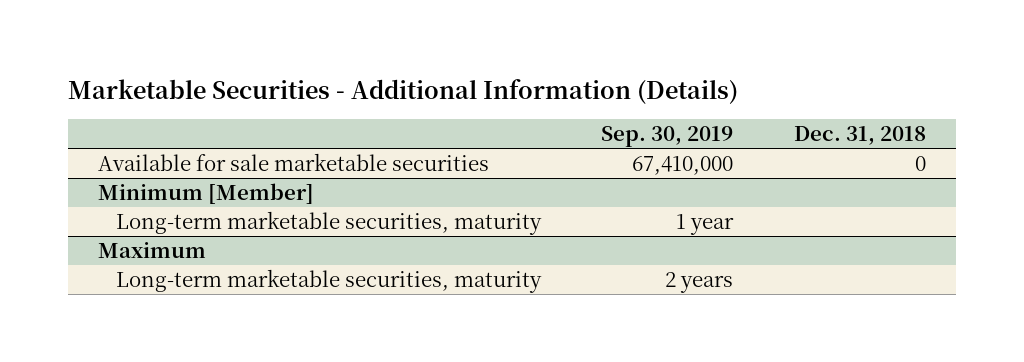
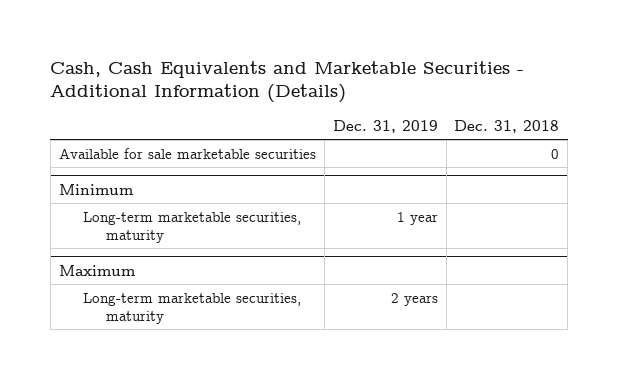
- Marketable Securities - Additional Information (Details)
+ Cash, Cash Equivalents and Marketable Securities - Additional Information (Details)
- | Sep. 30, 2019 | Dec. 31, 2018
+ | Dec. 31, 2019 | Dec. 31, 2018
- Minimum [Member]
+ Minimum

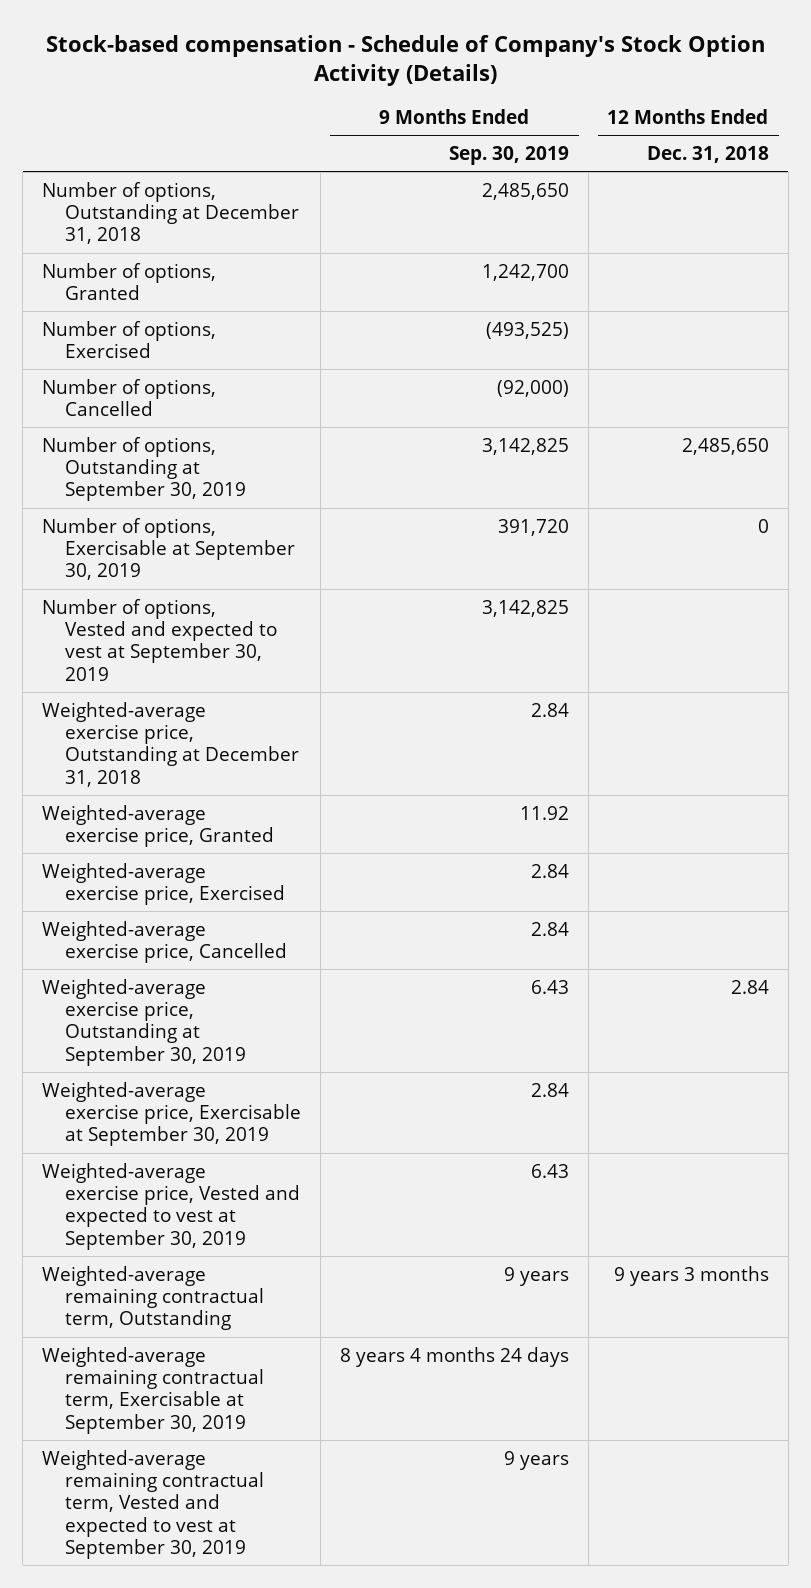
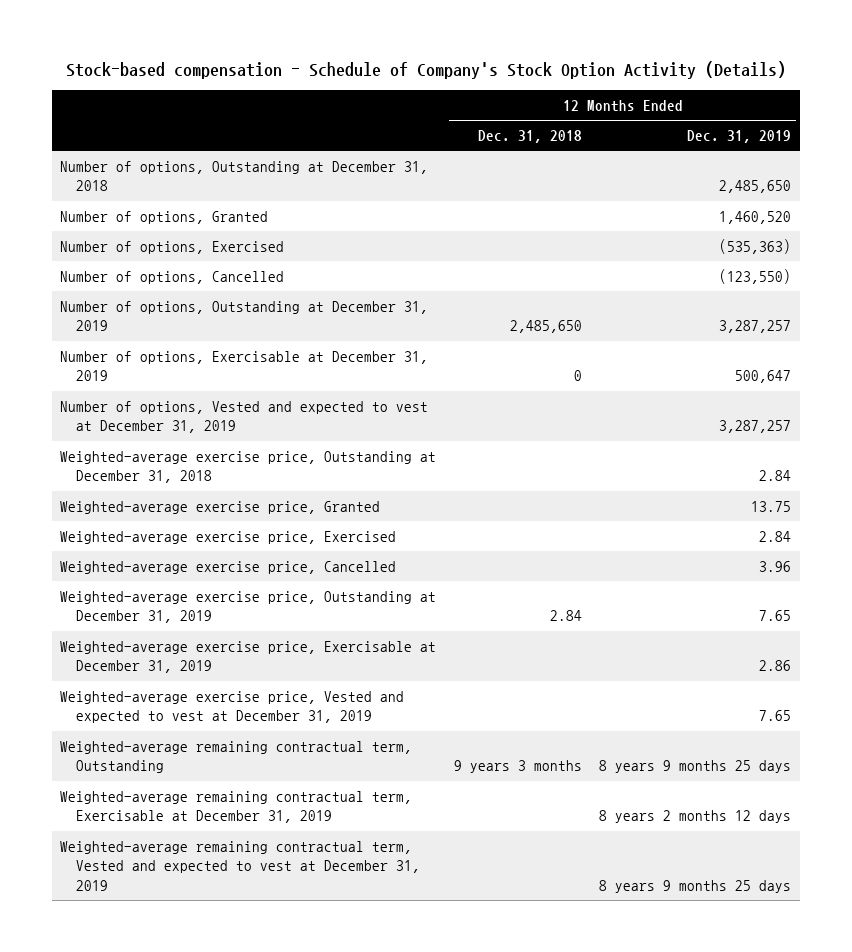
- | 9 Months Ended Sep. 30, 2019 | 12 Months Ended Dec. 31, 2018
+ | 12 Months Ended Dec. 31, 2018 | 12 Months Ended Dec. 31, 2019
- Number of options, Outstanding at September 30, 2019 | 3,142,825 | 2,485,650
- Number of options, Exercisable at September 30, 2019 | 391,720 | 0
- Number of options, Vested and expected to vest at September 30, 2019 | 3,142,825 |
+ Number of options, Outstanding at December 31, 2019 | 2,485,650 | 3,287,257
+ Number of options, Exercisable at December 31, 2019 | 0 | 500,647
+ Number of options, Vested and expected to vest at December 31, 2019 | | 3,287,257
- Weighted-average exercise price, Outstanding at September 30, 2019 | 6.43 | 2.84
- Weighted-average exercise price, Exercisable at September 30, 2019 | 2.84 |
- Weighted-average exercise price, Vested and expected to vest at September 30, 2019 | 6.43 |
+ Weighted-average exercise price, Outstanding at December 31, 2019 | 2.84 | 7.65
+ Weighted-average exercise price, Exercisable at December 31, 2019 | | 2.86
+ Weighted-average exercise price, Vested and expected to vest at December 31, 2019 | | 7.65
- Weighted-average remaining contractual term, Exercisable at September 30, 2019 | 8 years 4 months 24 days |
- Weighted-average remaining contractual term, Vested and expected to vest at September 30, 2019 | 9 years |
+ Weighted-average remaining contractual term, Exercisable at December 31, 2019 | | 8 years 2 months 12 days
+ Weighted-average remaining contractual term, Vested and expected to vest at December 31, 2019 | | 8 years 9 months 25 days

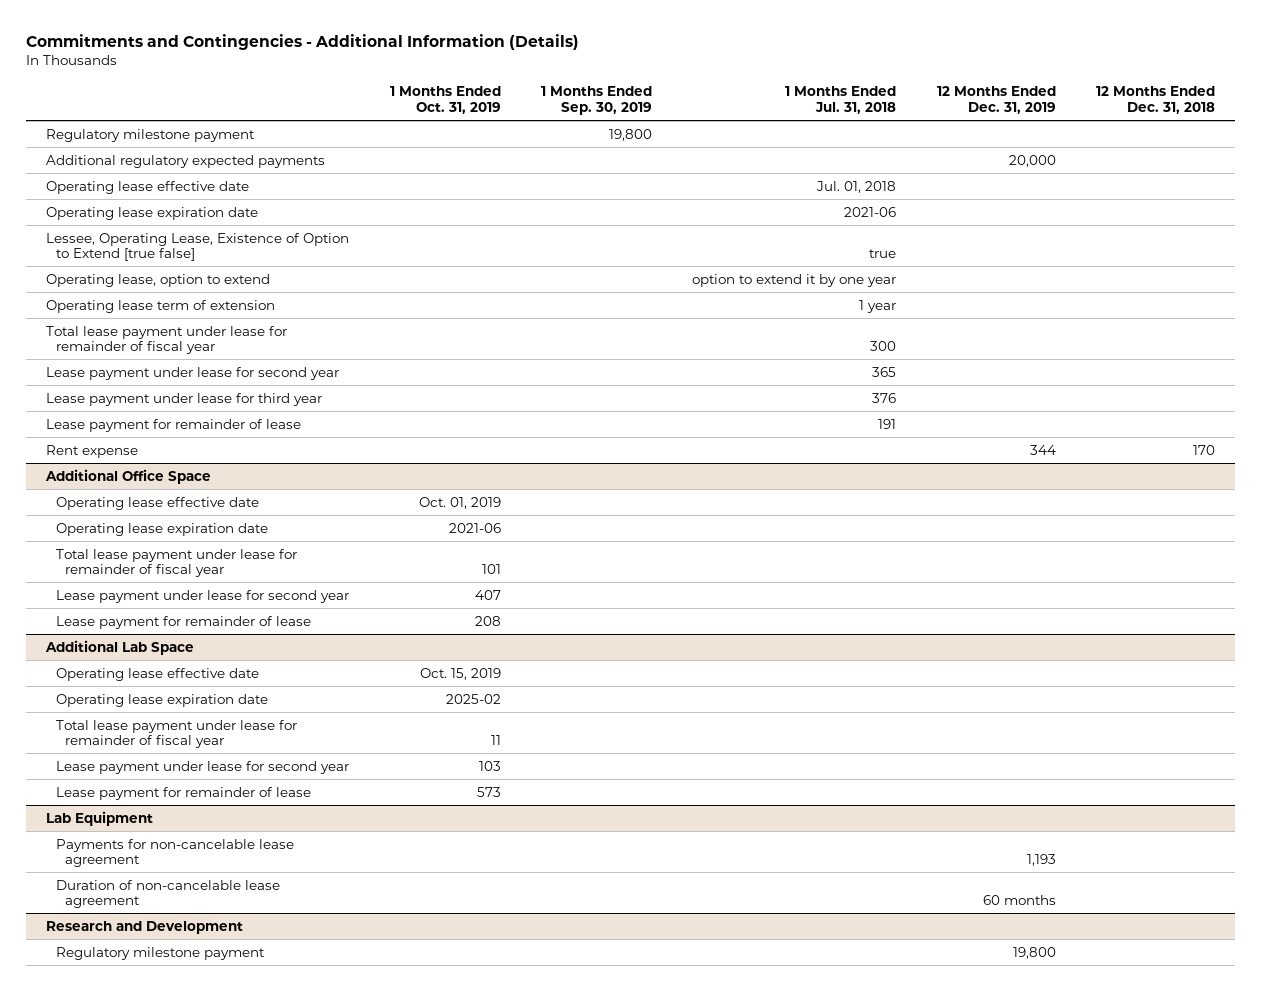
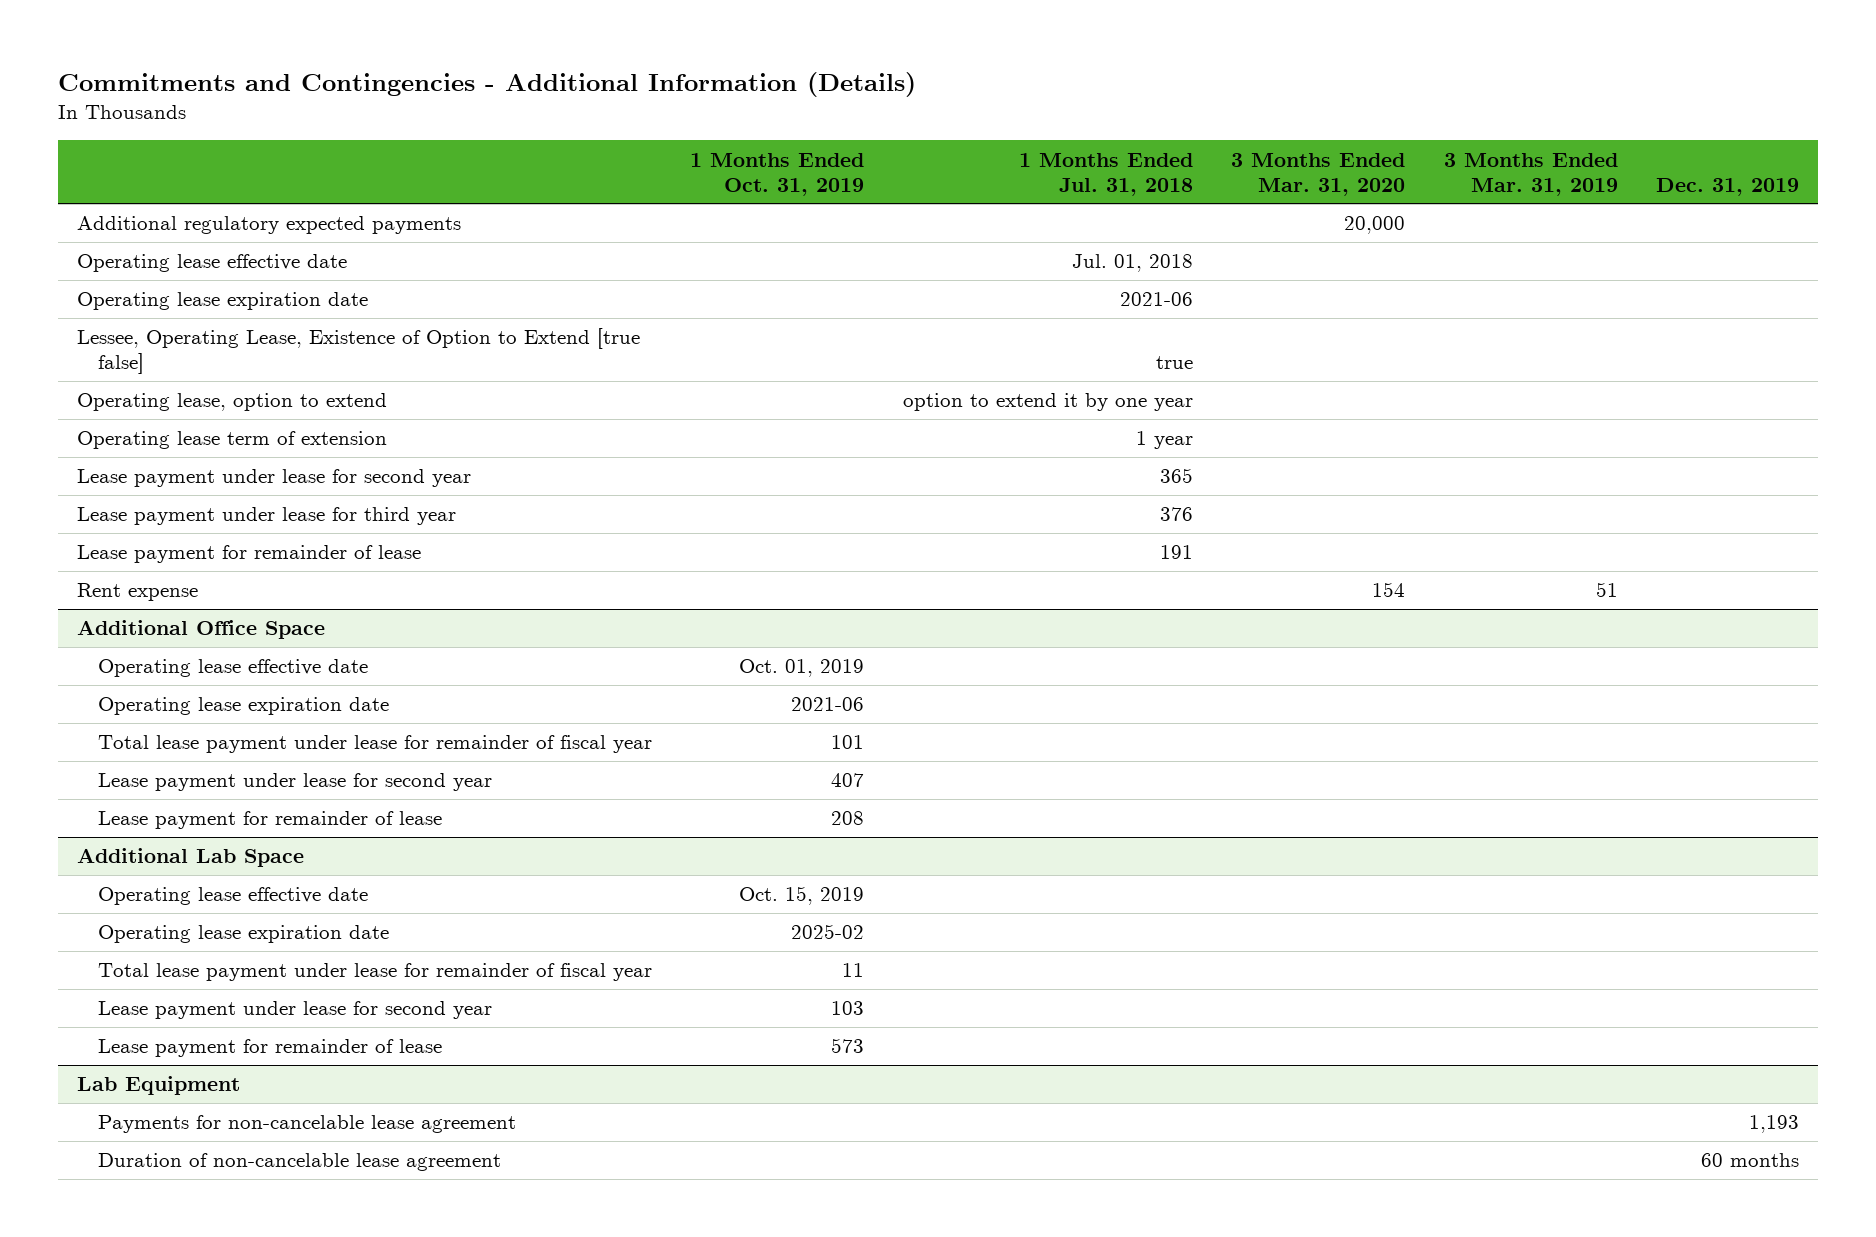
- | 1 Months Ended Oct. 31, 2019 | 1 Months Ended Sep. 30, 2019 | 1 Months Ended Jul. 31, 2018 | 12 Months Ended Dec. 31, 2019 | 12 Months Ended Dec. 31, 2018
+ | 1 Months Ended Oct. 31, 2019 | 1 Months Ended Jul. 31, 2018 | 3 Months Ended Mar. 31, 2020 | 3 Months Ended Mar. 31, 2019 | Dec. 31, 2019
- Regulatory milestone payment | | 19,800 | | |
- Total lease payment under lease for remainder of fiscal year | | | 300 | |
- Research and Development
- Regulatory milestone payment | | | | 19,800 |

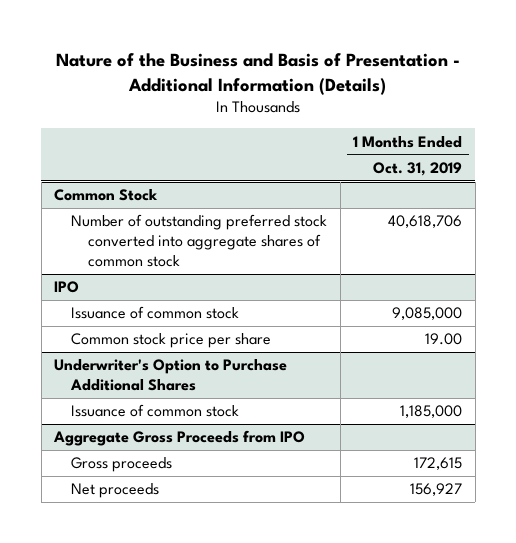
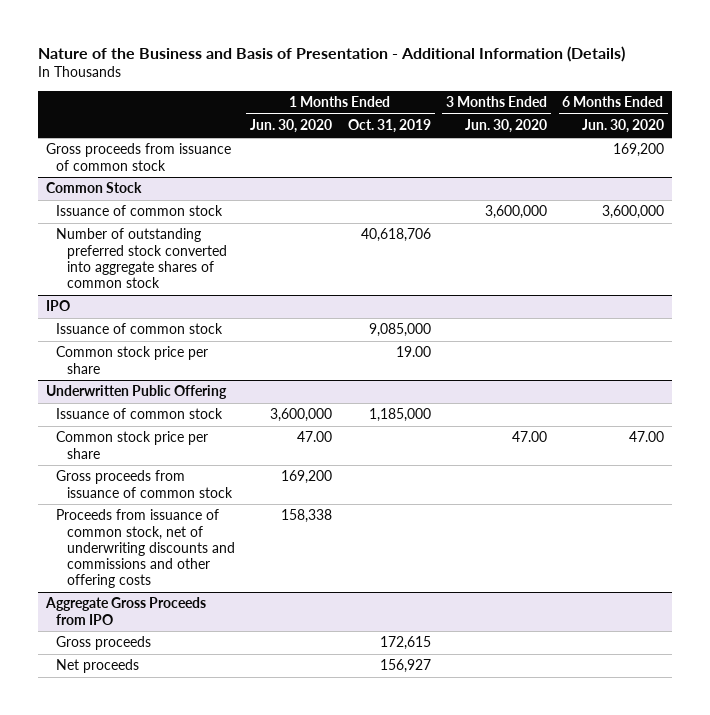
- | 1 Months Ended Oct. 31, 2019
+ | 1 Months Ended Jun. 30, 2020 | 1 Months Ended Oct. 31, 2019 | 3 Months Ended Jun. 30, 2020 | 6 Months Ended Jun. 30, 2020
+ Gross proceeds from issuance of common stock | | | | 169,200
@ Common Stock
+ Issuance of common stock | | | 3,600,000 | 3,600,000
- Underwriter's Option to Purchase Additional Shares
+ Underwritten Public Offering
+ Common stock price per share | 47.00 | | 47.00 | 47.00
+ Gross proceeds from issuance of common stock | 169,200 | | |
+ Proceeds from issuance of common stock, net of underwriting discounts and commissions and other offering costs | 158,338 | | |

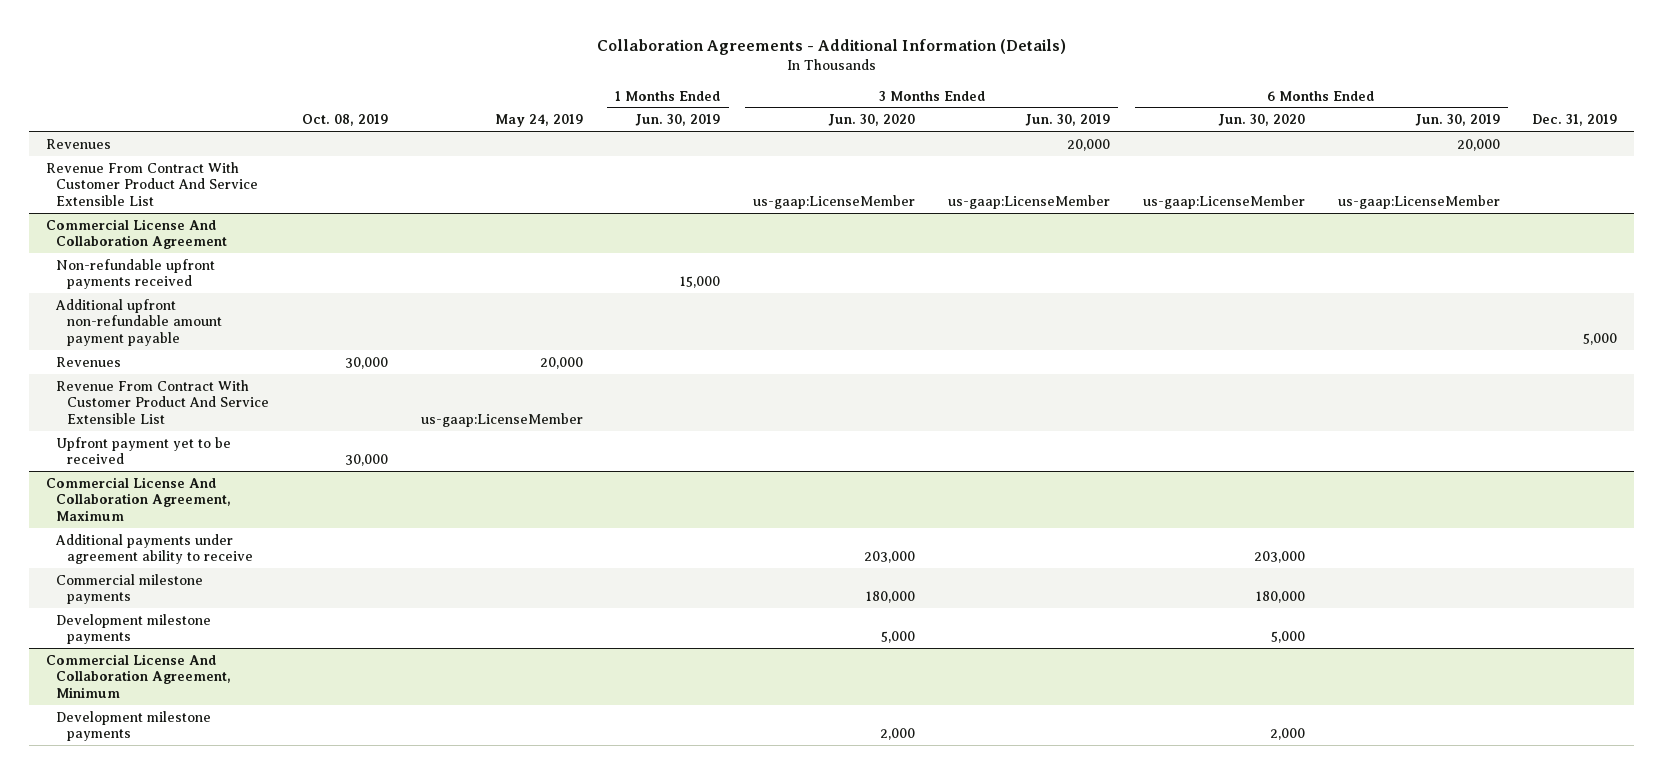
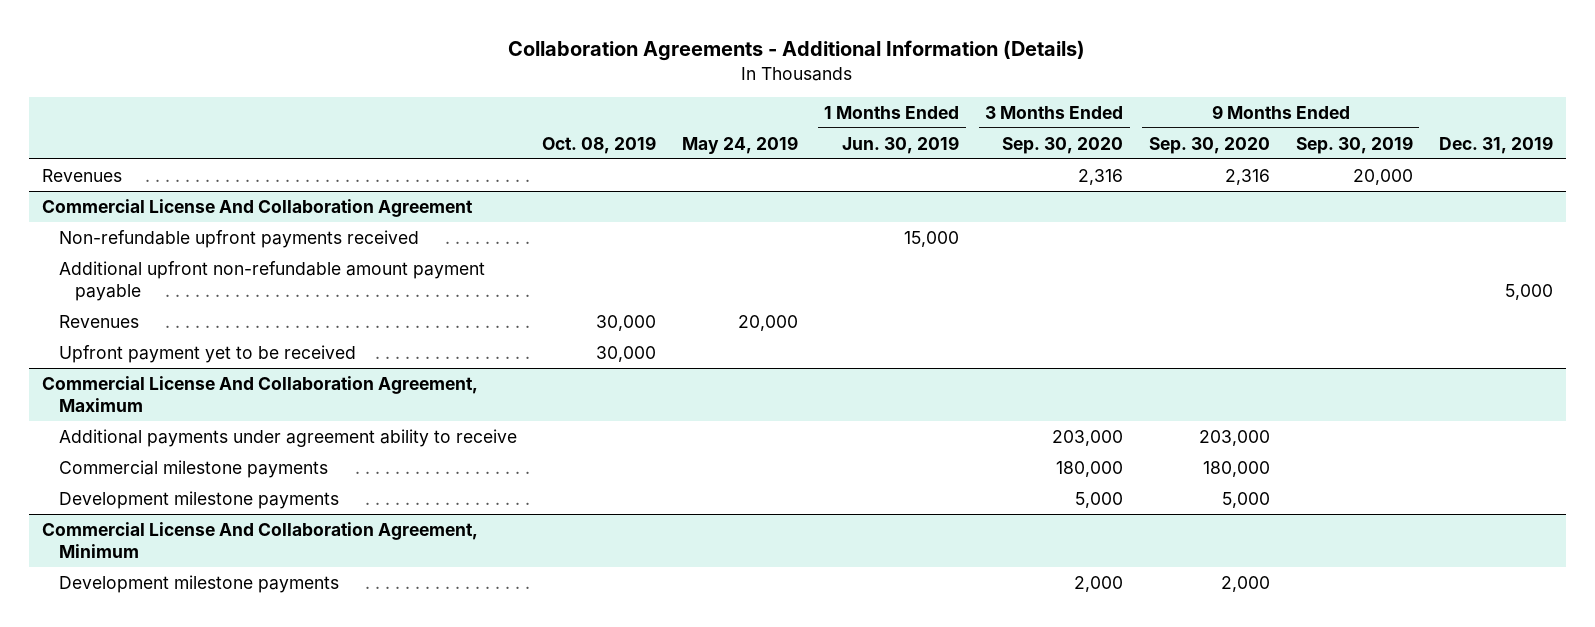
- | Oct. 08, 2019 | May 24, 2019 | 1 Months Ended Jun. 30, 2019 | 3 Months Ended Jun. 30, 2020 | 3 Months Ended Jun. 30, 2019 | 6 Months Ended Jun. 30, 2020 | 6 Months Ended Jun. 30, 2019 | Dec. 31, 2019
+ | Oct. 08, 2019 | May 24, 2019 | 1 Months Ended Jun. 30, 2019 | 3 Months Ended Sep. 30, 2020 | 9 Months Ended Sep. 30, 2020 | 9 Months Ended Sep. 30, 2019 | Dec. 31, 2019
- Revenue From Contract With Customer Product And Service Extensible List | | | | us-gaap:LicenseMember | us-gaap:LicenseMember | us-gaap:LicenseMember | us-gaap:LicenseMember |
@ Commercial License And Collaboration Agreement
- Revenue From Contract With Customer Product And Service Extensible List | | us-gaap:LicenseMember | | | | | |

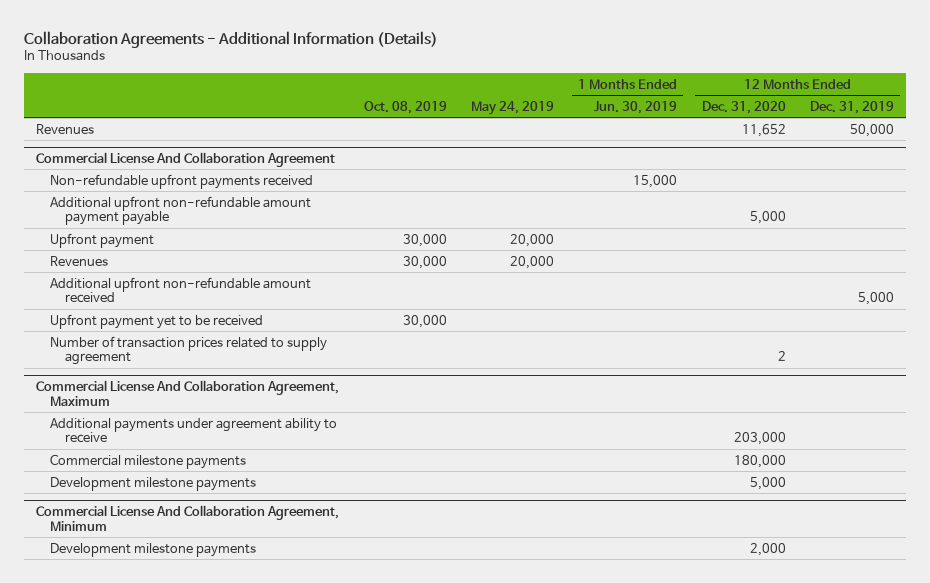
- | Oct. 08, 2019 | May 24, 2019 | 1 Months Ended Jun. 30, 2019 | 3 Months Ended Sep. 30, 2020 | 9 Months Ended Sep. 30, 2020 | 9 Months Ended Sep. 30, 2019 | Dec. 31, 2019
+ | Oct. 08, 2019 | May 24, 2019 | 1 Months Ended Jun. 30, 2019 | 12 Months Ended Dec. 31, 2020 | 12 Months Ended Dec. 31, 2019
@ Commercial License And Collaboration Agreement
+ Upfront payment | 30,000 | 20,000 | | |
+ Additional upfront non-refundable amount received | | | | | 5,000
+ Number of transaction prices related to supply agreement | | | | 2 |

